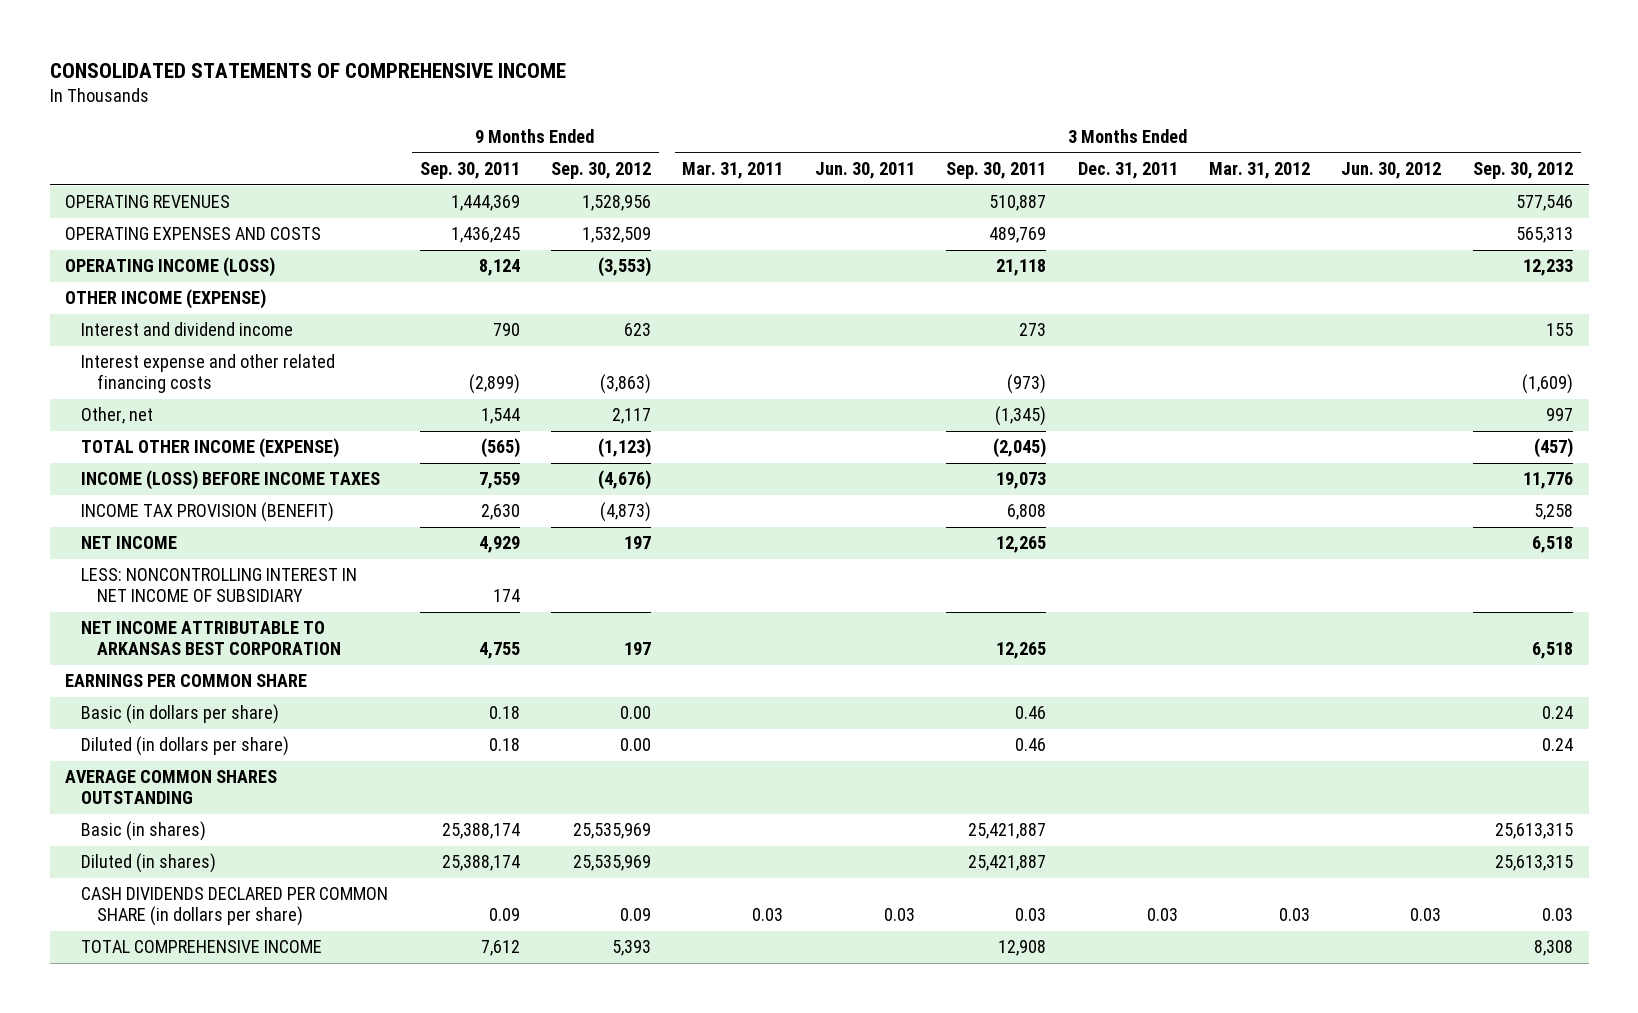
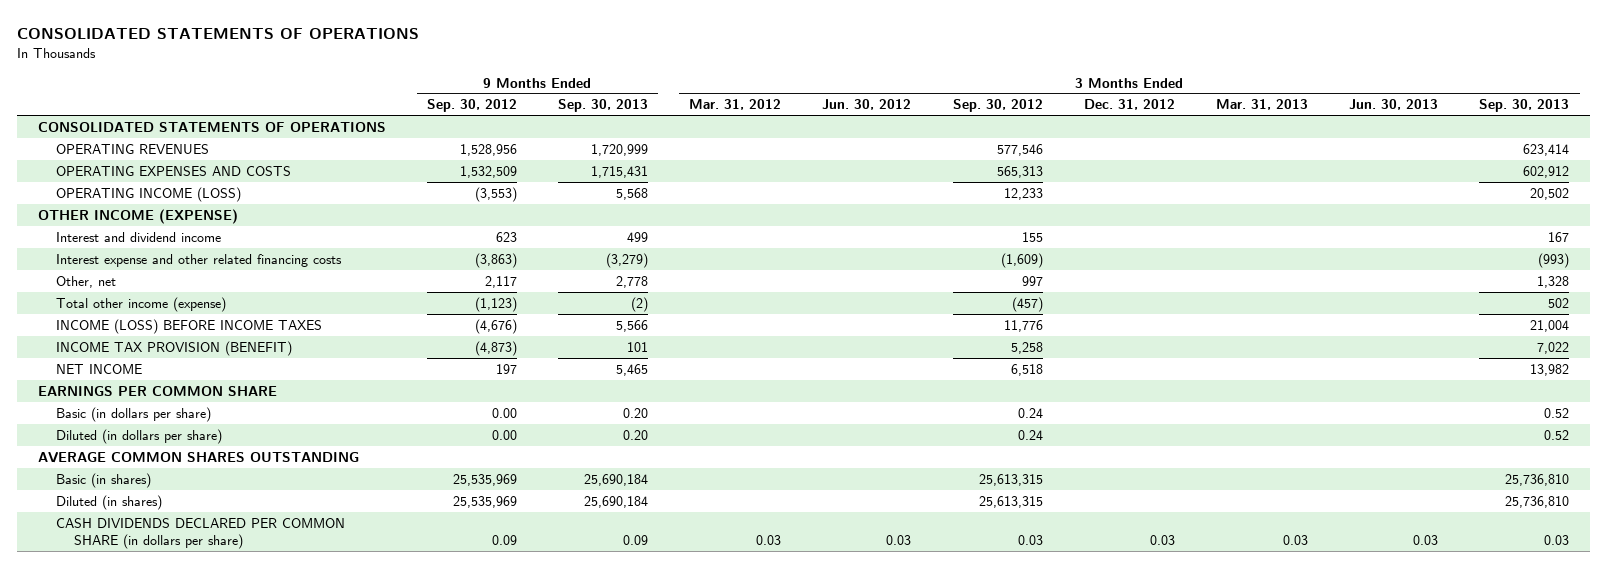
- CONSOLIDATED STATEMENTS OF COMPREHENSIVE INCOME
+ CONSOLIDATED STATEMENTS OF OPERATIONS
- | 9 Months Ended Sep. 30, 2011 | 9 Months Ended Sep. 30, 2012 | 3 Months Ended Mar. 31, 2011 | 3 Months Ended Jun. 30, 2011 | 3 Months Ended Sep. 30, 2011 | 3 Months Ended Dec. 31, 2011 | 3 Months Ended Mar. 31, 2012 | 3 Months Ended Jun. 30, 2012 | 3 Months Ended Sep. 30, 2012
+ | 9 Months Ended Sep. 30, 2012 | 9 Months Ended Sep. 30, 2013 | 3 Months Ended Mar. 31, 2012 | 3 Months Ended Jun. 30, 2012 | 3 Months Ended Sep. 30, 2012 | 3 Months Ended Dec. 31, 2012 | 3 Months Ended Mar. 31, 2013 | 3 Months Ended Jun. 30, 2013 | 3 Months Ended Sep. 30, 2013
+ CONSOLIDATED STATEMENTS OF OPERATIONS
- TOTAL OTHER INCOME (EXPENSE) | (565) | (1,123) | | | (2,045) | | | | (457)
+ Total other income (expense) | (1,123) | (2) | | | (457) | | | | 502
- LESS: NONCONTROLLING INTEREST IN NET INCOME OF SUBSIDIARY | 174 | | | | | | | |
- NET INCOME ATTRIBUTABLE TO ARKANSAS BEST CORPORATION | 4,755 | 197 | | | 12,265 | | | | 6,518
- TOTAL COMPREHENSIVE INCOME | 7,612 | 5,393 | | | 12,908 | | | | 8,308

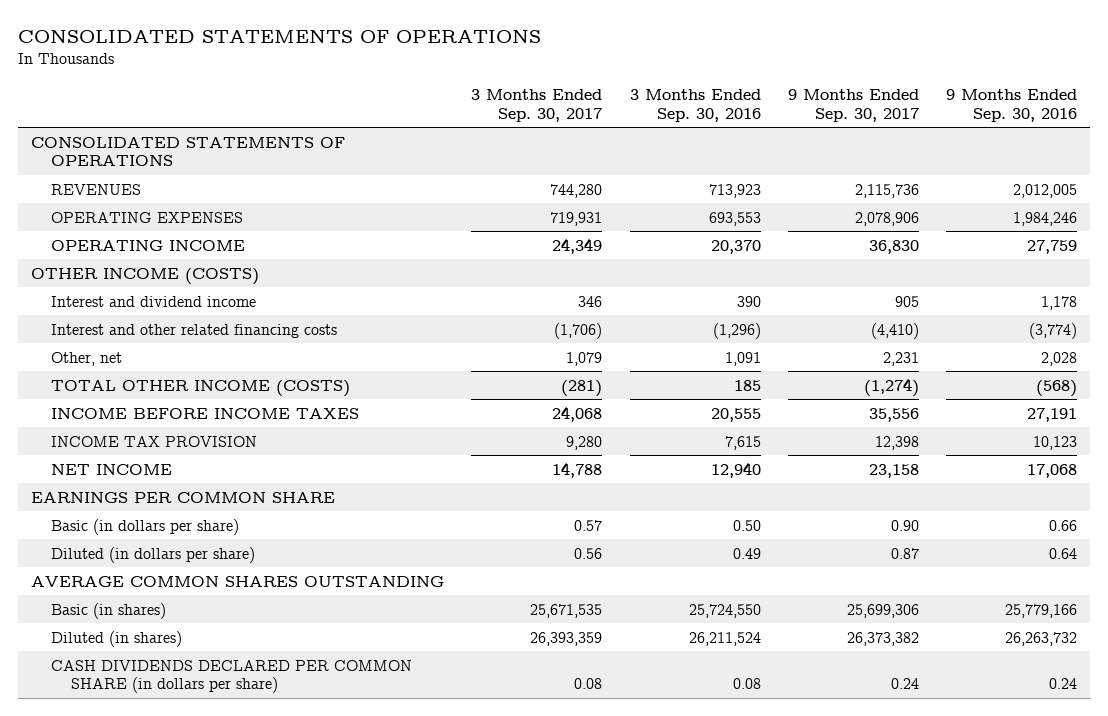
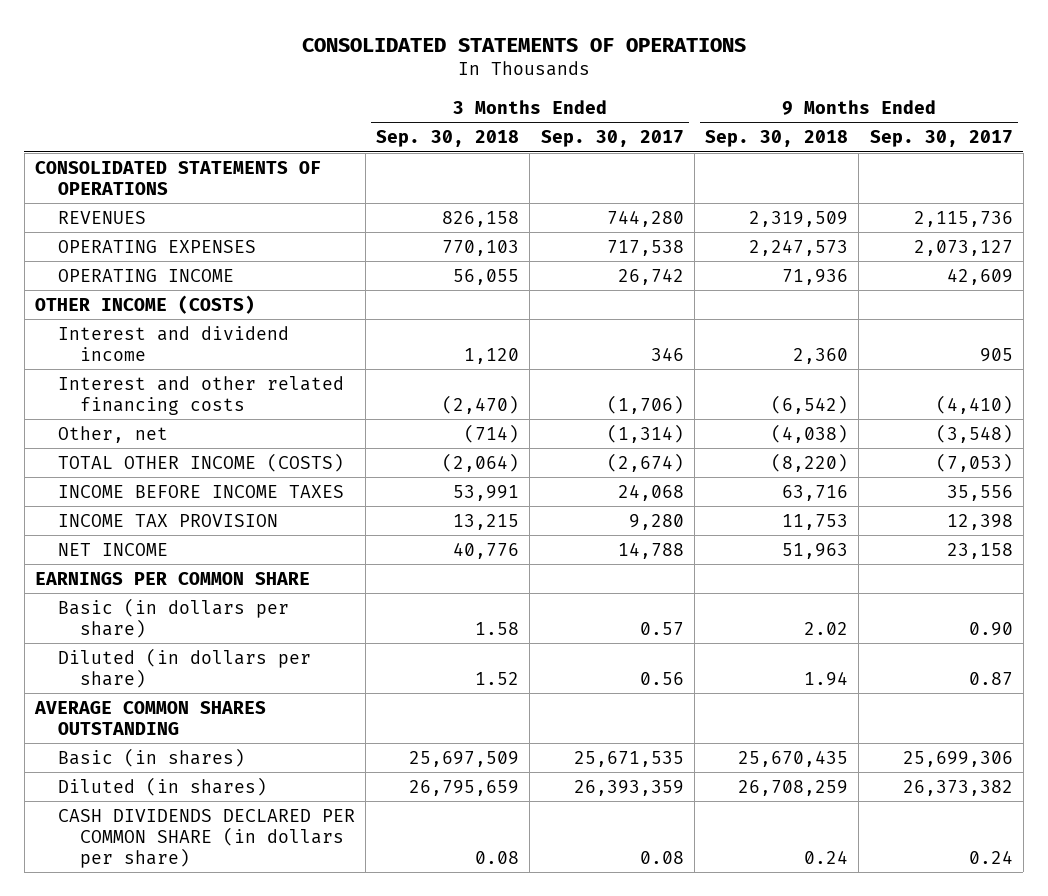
- | 3 Months Ended Sep. 30, 2017 | 3 Months Ended Sep. 30, 2016 | 9 Months Ended Sep. 30, 2017 | 9 Months Ended Sep. 30, 2016
+ | 3 Months Ended Sep. 30, 2018 | 3 Months Ended Sep. 30, 2017 | 9 Months Ended Sep. 30, 2018 | 9 Months Ended Sep. 30, 2017
- OPERATING EXPENSES | 719,931 | 693,553 | 2,078,906 | 1,984,246
- OPERATING INCOME | 24,349 | 20,370 | 36,830 | 27,759
+ OPERATING EXPENSES | 770,103 | 717,538 | 2,247,573 | 2,073,127
+ OPERATING INCOME | 56,055 | 26,742 | 71,936 | 42,609
- Other, net | 1,079 | 1,091 | 2,231 | 2,028
- TOTAL OTHER INCOME (COSTS) | (281) | 185 | (1,274) | (568)
+ Other, net | (714) | (1,314) | (4,038) | (3,548)
+ TOTAL OTHER INCOME (COSTS) | (2,064) | (2,674) | (8,220) | (7,053)

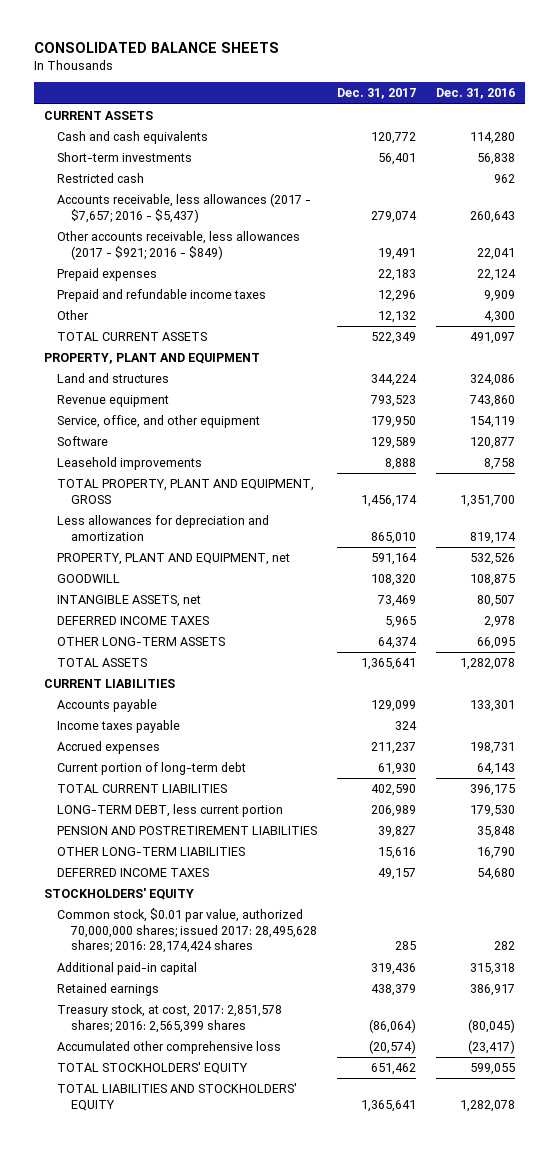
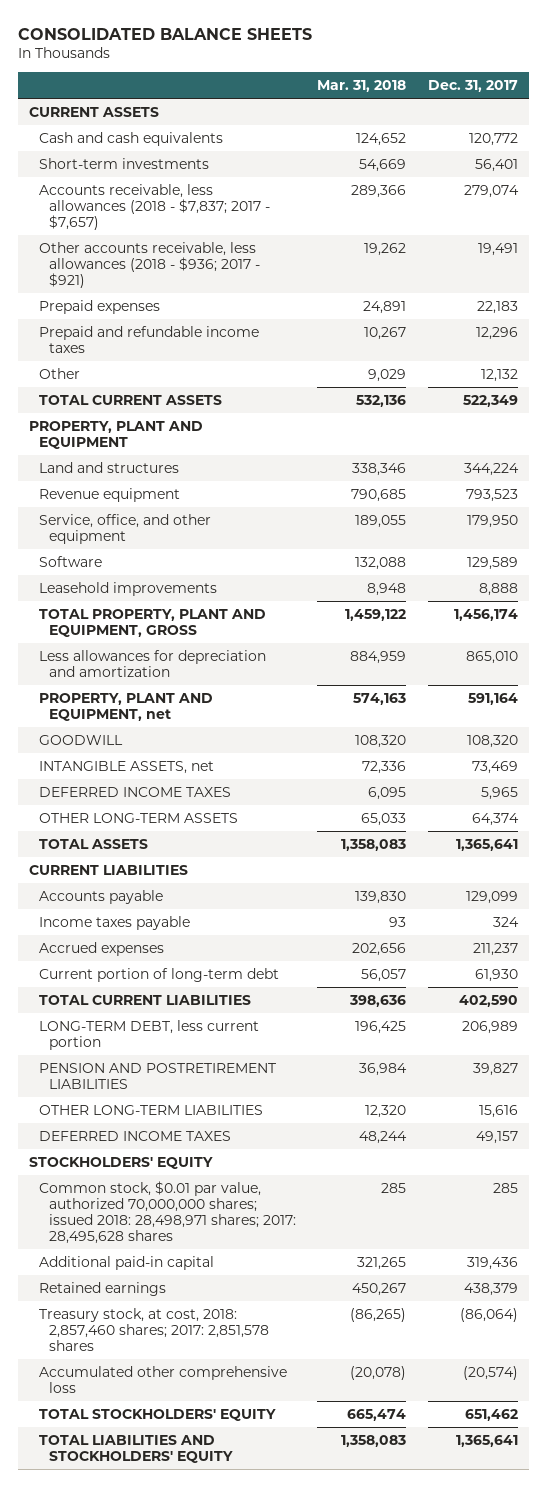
- | Dec. 31, 2017 | Dec. 31, 2016
+ | Mar. 31, 2018 | Dec. 31, 2017
- Restricted cash | | 962
- Accounts receivable, less allowances (2017 - $7,657; 2016 - $5,437) | 279,074 | 260,643
- Other accounts receivable, less allowances (2017 - $921; 2016 - $849) | 19,491 | 22,041
+ Accounts receivable, less allowances (2018 - $7,837; 2017 - $7,657) | 289,366 | 279,074
+ Other accounts receivable, less allowances (2018 - $936; 2017 - $921) | 19,262 | 19,491
- Common stock, $0.01 par value, authorized 70,000,000 shares; issued 2017: 28,495,628 shares; 2016: 28,174,424 shares | 285 | 282
+ Common stock, $0.01 par value, authorized 70,000,000 shares; issued 2018: 28,498,971 shares; 2017: 28,495,628 shares | 285 | 285
- Treasury stock, at cost, 2017: 2,851,578 shares; 2016: 2,565,399 shares | (86,064) | (80,045)
+ Treasury stock, at cost, 2018: 2,857,460 shares; 2017: 2,851,578 shares | (86,265) | (86,064)

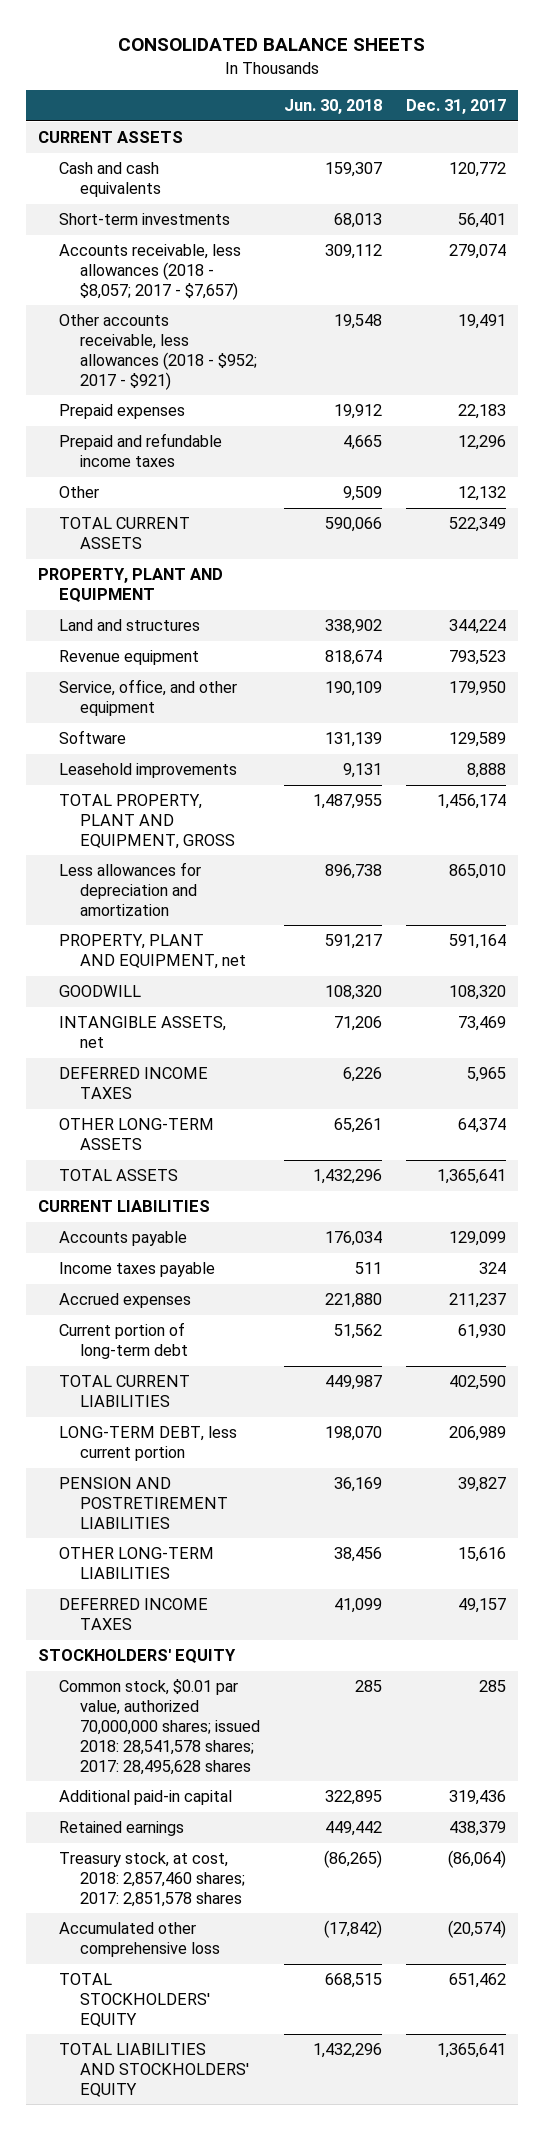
- | Mar. 31, 2018 | Dec. 31, 2017
+ | Jun. 30, 2018 | Dec. 31, 2017
- Accounts receivable, less allowances (2018 - $7,837; 2017 - $7,657) | 289,366 | 279,074
- Other accounts receivable, less allowances (2018 - $936; 2017 - $921) | 19,262 | 19,491
+ Accounts receivable, less allowances (2018 - $8,057; 2017 - $7,657) | 309,112 | 279,074
+ Other accounts receivable, less allowances (2018 - $952; 2017 - $921) | 19,548 | 19,491
- Common stock, $0.01 par value, authorized 70,000,000 shares; issued 2018: 28,498,971 shares; 2017: 28,495,628 shares | 285 | 285
+ Common stock, $0.01 par value, authorized 70,000,000 shares; issued 2018: 28,541,578 shares; 2017: 28,495,628 shares | 285 | 285

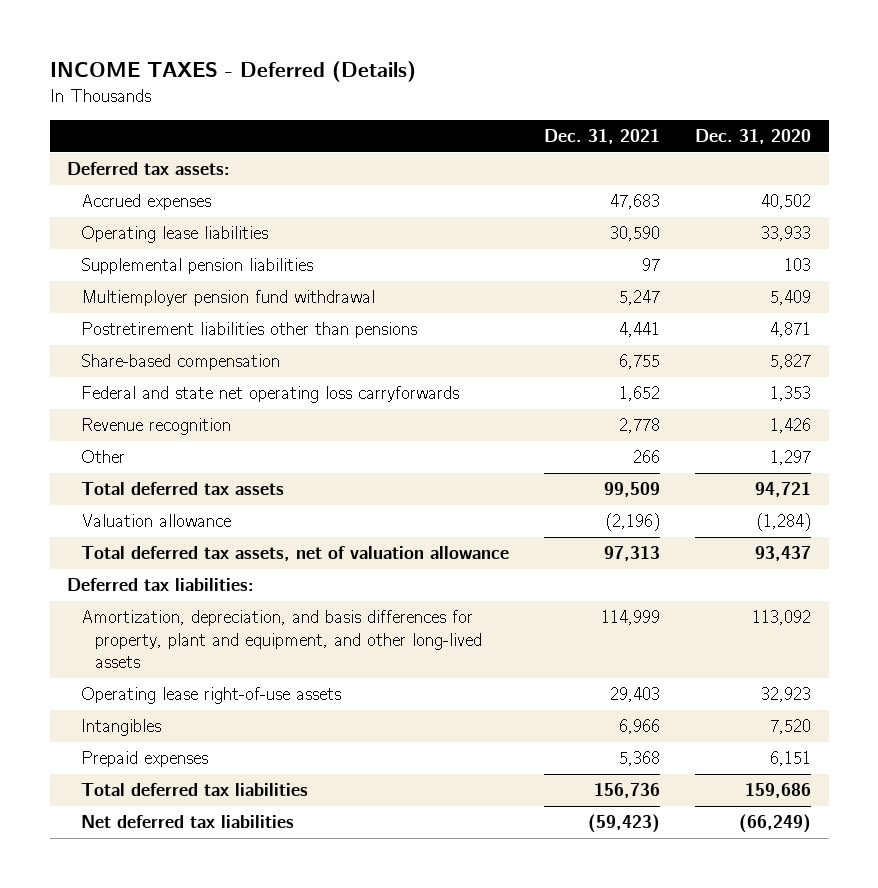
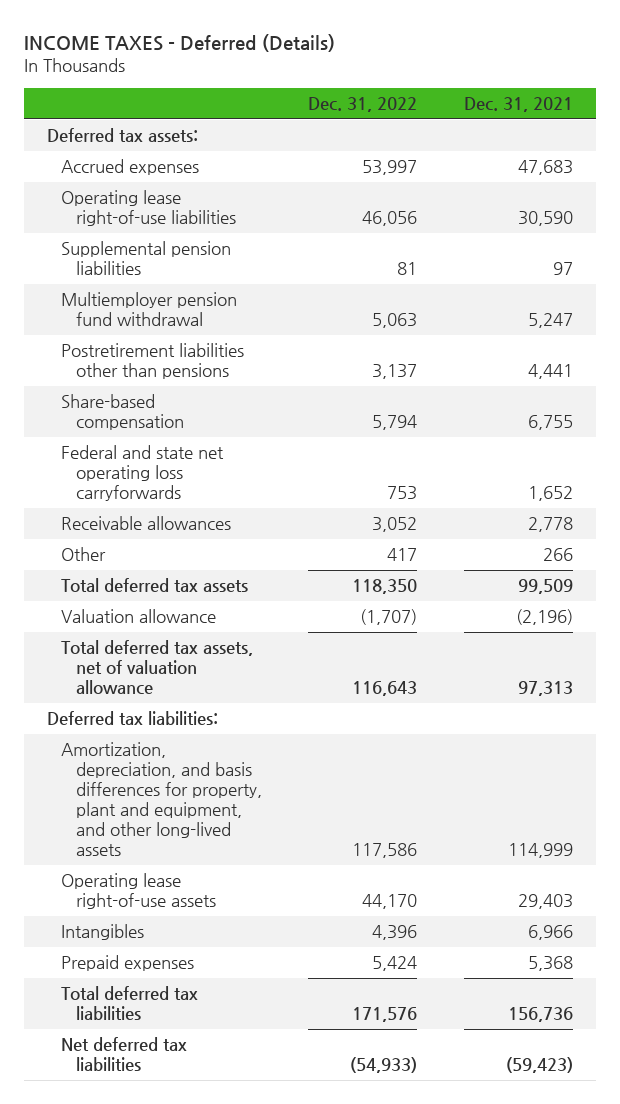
- | Dec. 31, 2021 | Dec. 31, 2020
+ | Dec. 31, 2022 | Dec. 31, 2021
- Operating lease liabilities | 30,590 | 33,933
+ Operating lease right-of-use liabilities | 46,056 | 30,590
- Revenue recognition | 2,778 | 1,426
+ Receivable allowances | 3,052 | 2,778

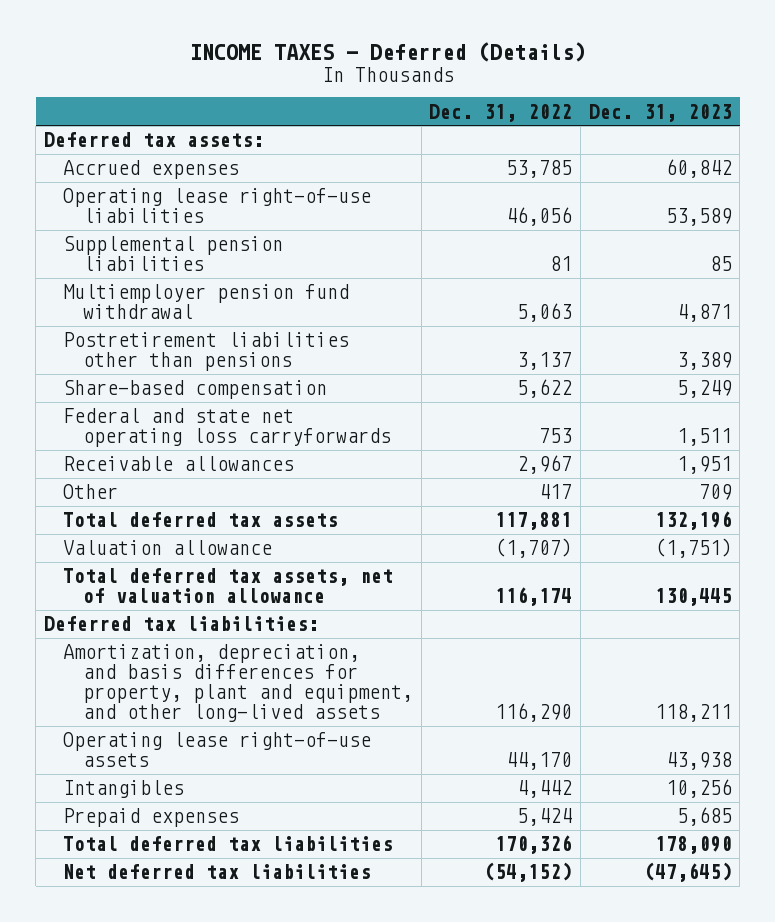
- | Dec. 31, 2022 | Dec. 31, 2021
+ | Dec. 31, 2022 | Dec. 31, 2023
- Accrued expenses | 53,997 | 47,683
+ Accrued expenses | 53,785 | 60,842
- Share-based compensation | 5,794 | 6,755
+ Share-based compensation | 5,622 | 5,249
- Receivable allowances | 3,052 | 2,778
+ Receivable allowances | 2,967 | 1,951
- Total deferred tax assets | 118,350 | 99,509
+ Total deferred tax assets | 117,881 | 132,196
- Total deferred tax assets, net of valuation allowance | 116,643 | 97,313
+ Total deferred tax assets, net of valuation allowance | 116,174 | 130,445
- Amortization, depreciation, and basis differences for property, plant and equipment, and other long-lived assets | 117,586 | 114,999
+ Amortization, depreciation, and basis differences for property, plant and equipment, and other long-lived assets | 116,290 | 118,211
- Intangibles | 4,396 | 6,966
+ Intangibles | 4,442 | 10,256
- Total deferred tax liabilities | 171,576 | 156,736
- Net deferred tax liabilities | (54,933) | (59,423)
+ Total deferred tax liabilities | 170,326 | 178,090
+ Net deferred tax liabilities | (54,152) | (47,645)

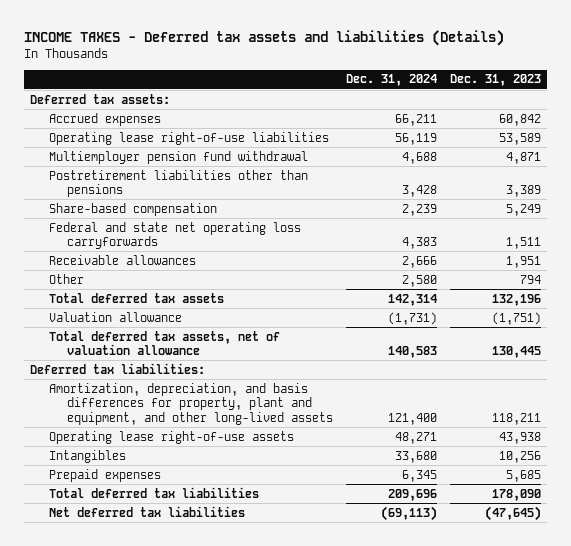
- INCOME TAXES - Deferred (Details)
+ INCOME TAXES - Deferred tax assets and liabilities (Details)
- | Dec. 31, 2022 | Dec. 31, 2023
+ | Dec. 31, 2024 | Dec. 31, 2023
- Supplemental pension liabilities | 81 | 85
- Other | 417 | 709
+ Other | 2,580 | 794

